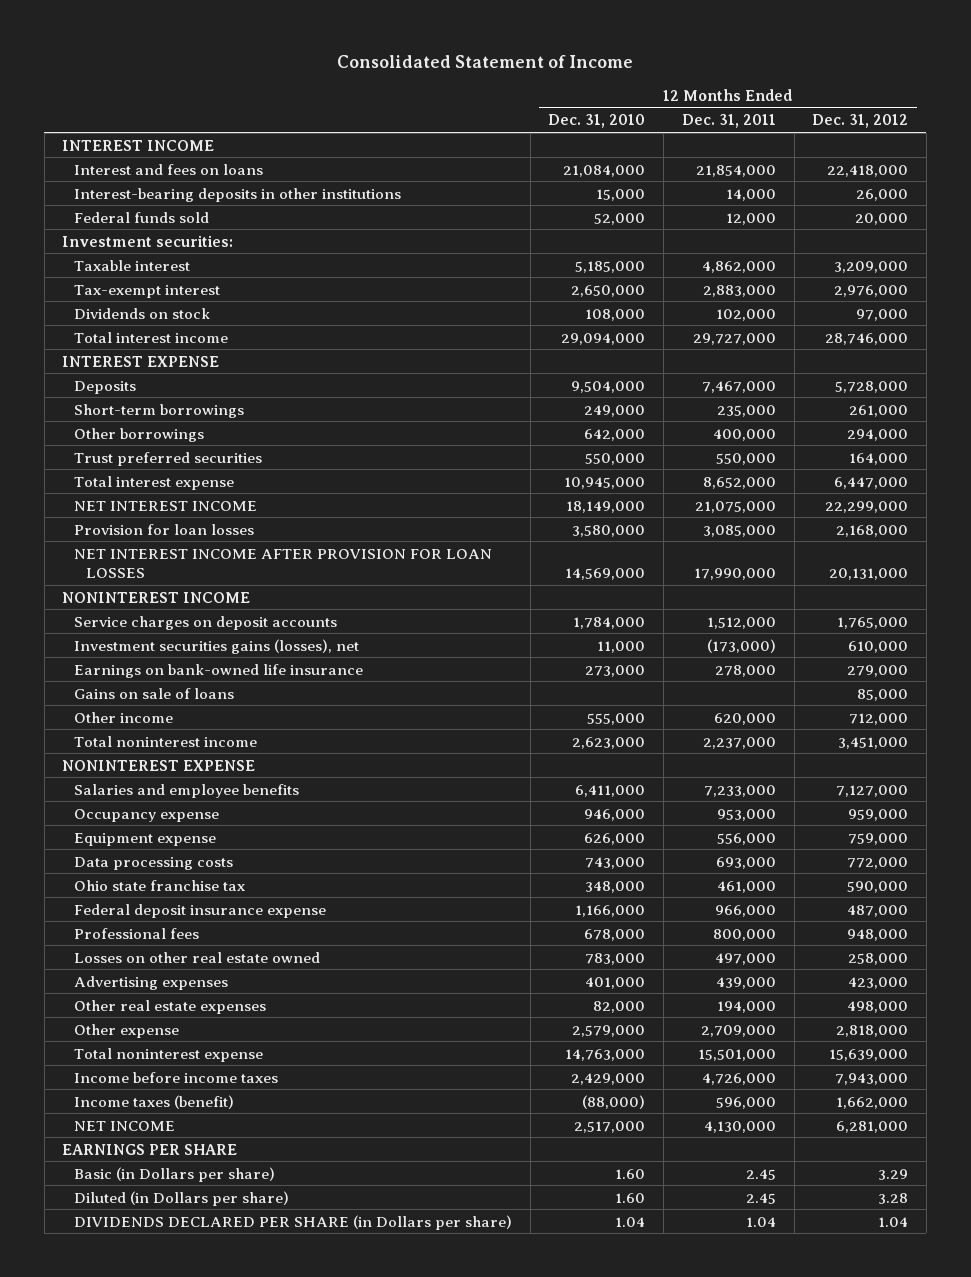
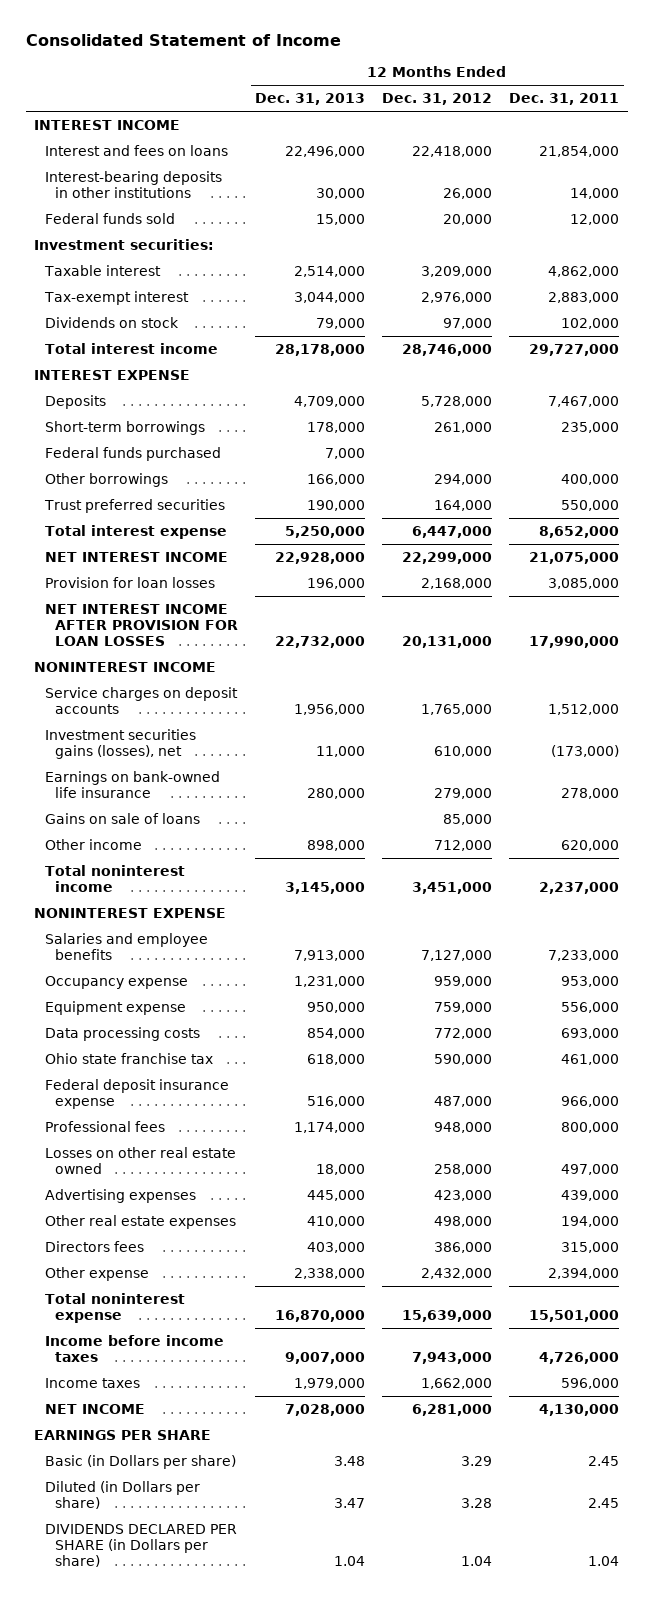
- | 12 Months Ended Dec. 31, 2010 | 12 Months Ended Dec. 31, 2011 | 12 Months Ended Dec. 31, 2012
+ | 12 Months Ended Dec. 31, 2013 | 12 Months Ended Dec. 31, 2012 | 12 Months Ended Dec. 31, 2011
+ Federal funds purchased | 7,000 | |
- Other expense | 2,579,000 | 2,709,000 | 2,818,000
+ Directors fees | 403,000 | 386,000 | 315,000
+ Other expense | 2,338,000 | 2,432,000 | 2,394,000
- Income taxes (benefit) | (88,000) | 596,000 | 1,662,000
+ Income taxes | 1,979,000 | 1,662,000 | 596,000

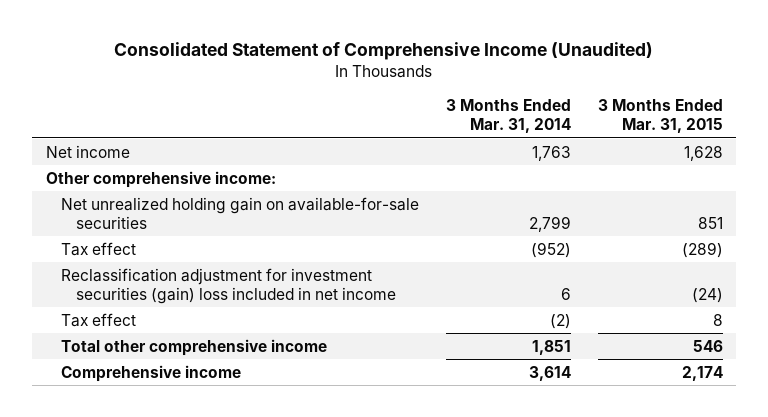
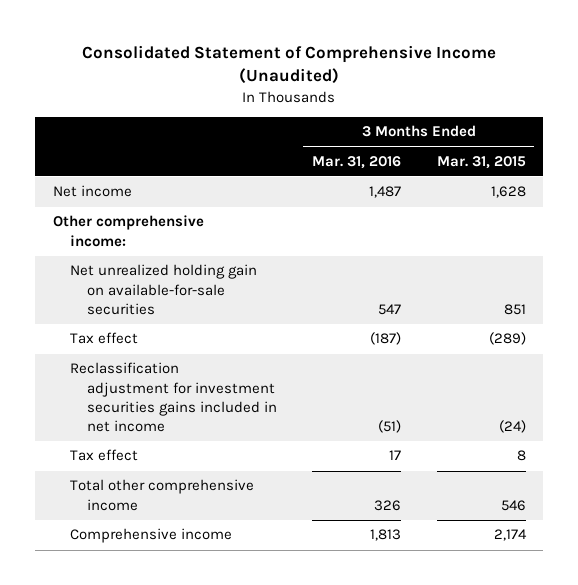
- | 3 Months Ended Mar. 31, 2014 | 3 Months Ended Mar. 31, 2015
+ | 3 Months Ended Mar. 31, 2016 | 3 Months Ended Mar. 31, 2015
- Reclassification adjustment for investment securities (gain) loss included in net income | 6 | (24)
+ Reclassification adjustment for investment securities gains included in net income | (51) | (24)

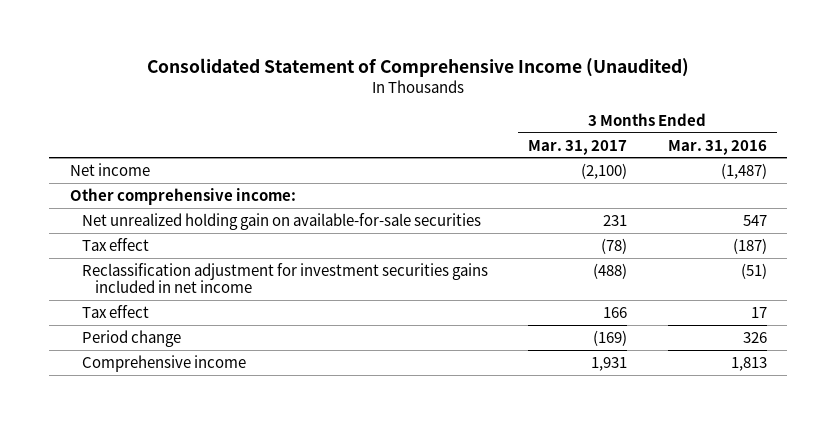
- | 3 Months Ended Mar. 31, 2016 | 3 Months Ended Mar. 31, 2015
+ | 3 Months Ended Mar. 31, 2017 | 3 Months Ended Mar. 31, 2016
- Net income | 1,487 | 1,628
+ Net income | (2,100) | (1,487)
- Total other comprehensive income | 326 | 546
+ Period change | (169) | 326

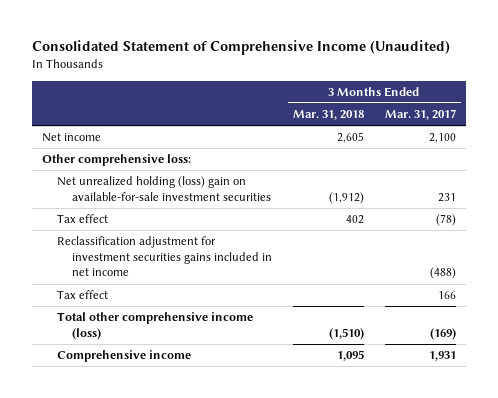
- | 3 Months Ended Mar. 31, 2017 | 3 Months Ended Mar. 31, 2016
+ | 3 Months Ended Mar. 31, 2018 | 3 Months Ended Mar. 31, 2017
- Net income | (2,100) | (1,487)
- Other comprehensive income:
- Net unrealized holding gain on available-for-sale securities | 231 | 547
+ Net income | 2,605 | 2,100
+ Other comprehensive loss:
+ Net unrealized holding (loss) gain on available-for-sale investment securities | (1,912) | 231
- Period change | (169) | 326
+ Total other comprehensive income (loss) | (1,510) | (169)

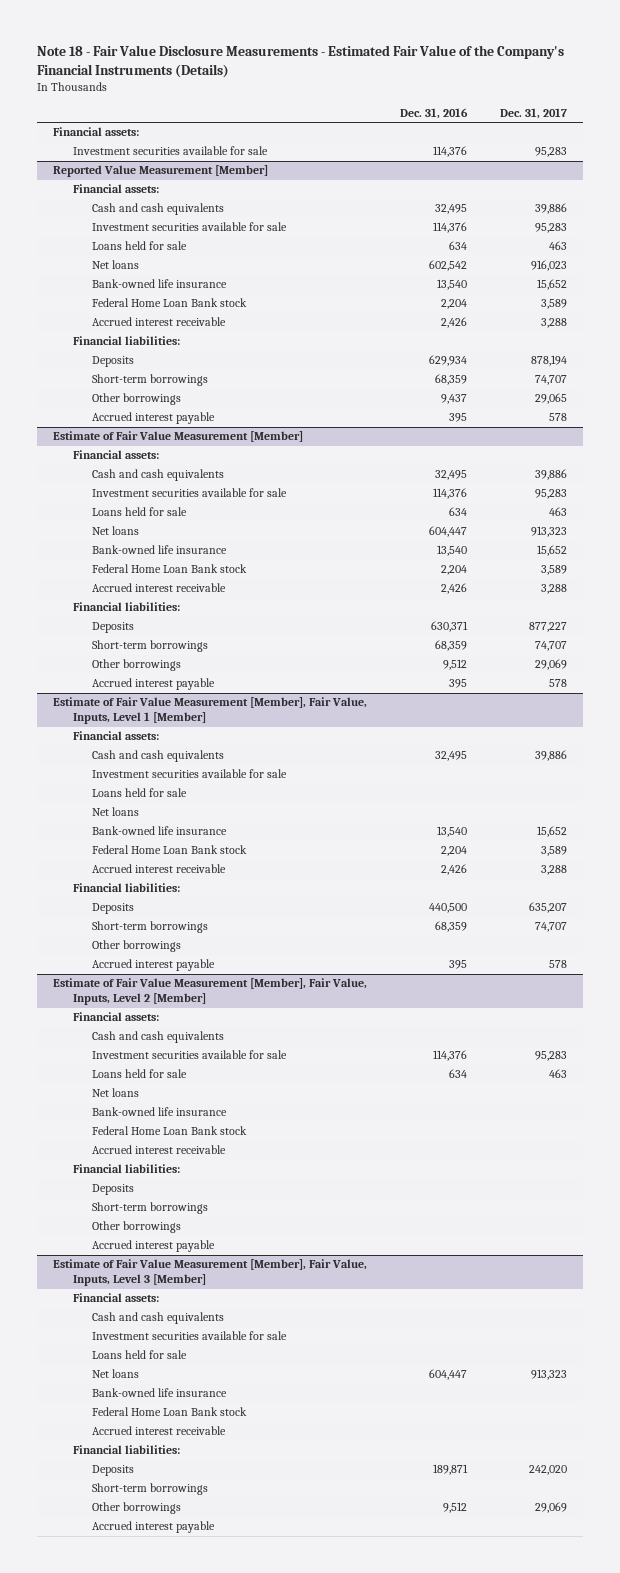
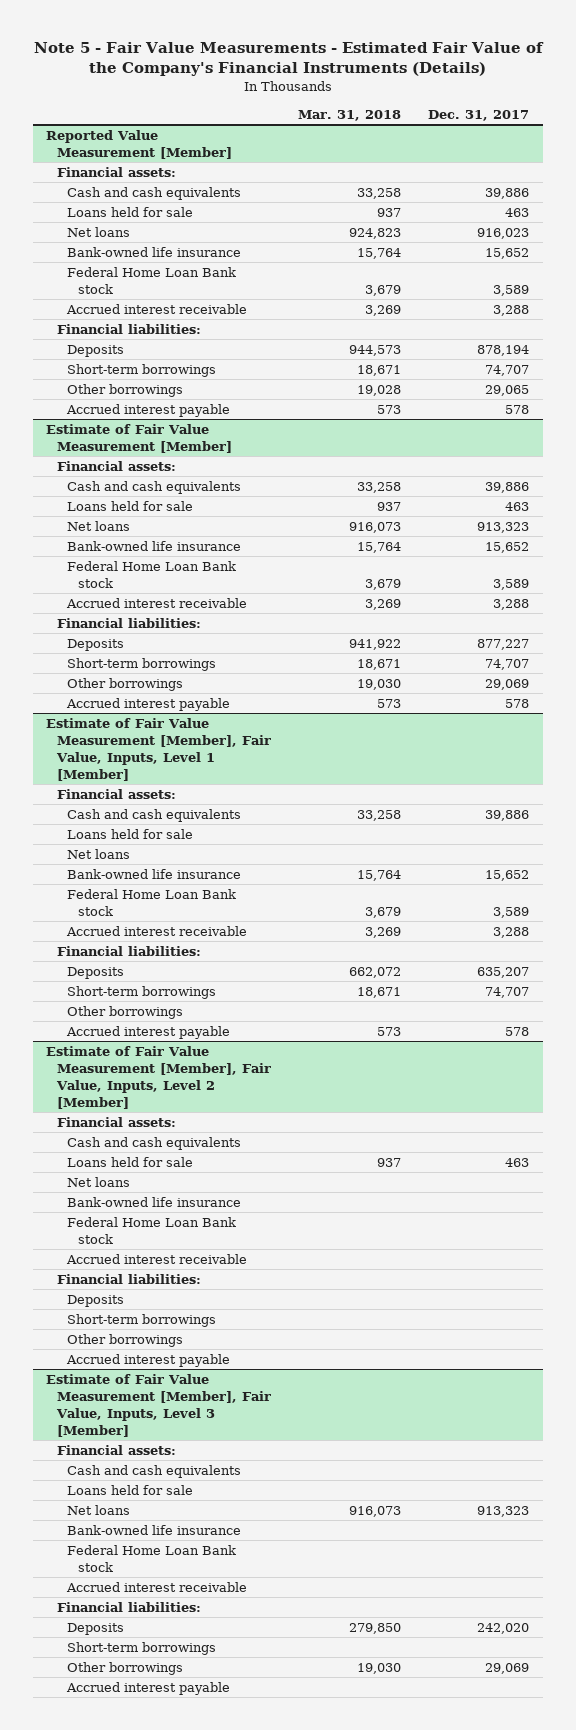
- Note 18 - Fair Value Disclosure Measurements - Estimated Fair Value of the Company's Financial Instruments (Details)
+ Note 5 - Fair Value Measurements - Estimated Fair Value of the Company's Financial Instruments (Details)
- | Dec. 31, 2016 | Dec. 31, 2017
+ | Mar. 31, 2018 | Dec. 31, 2017
- Financial assets:
- Investment securities available for sale | 114,376 | 95,283
@ Reported Value Measurement [Member]
- Investment securities available for sale | 114,376 | 95,283
@ Estimate of Fair Value Measurement [Member]
- Investment securities available for sale | 114,376 | 95,283
@ Estimate of Fair Value Measurement [Member], Fair Value, Inputs, Level 1 [Member]
- Investment securities available for sale
@ Estimate of Fair Value Measurement [Member], Fair Value, Inputs, Level 2 [Member]
- Investment securities available for sale | 114,376 | 95,283
@ Estimate of Fair Value Measurement [Member], Fair Value, Inputs, Level 3 [Member]
- Investment securities available for sale

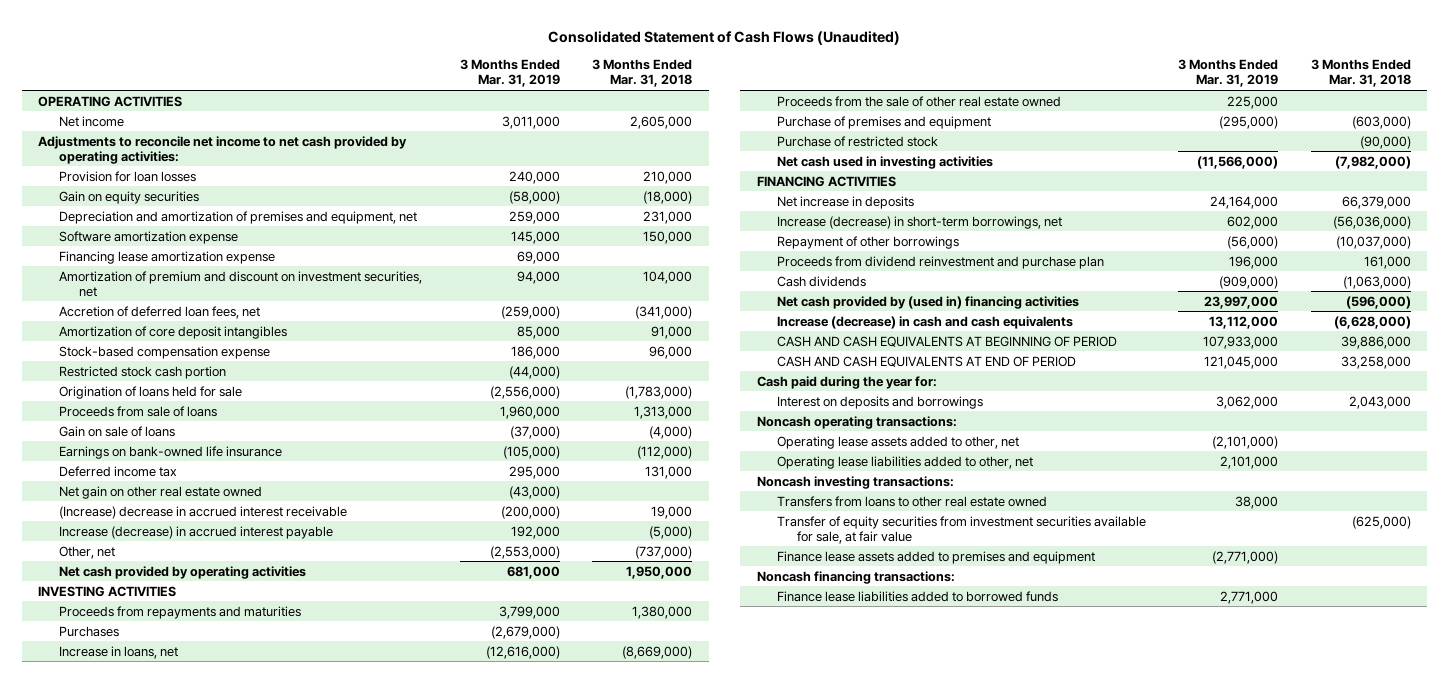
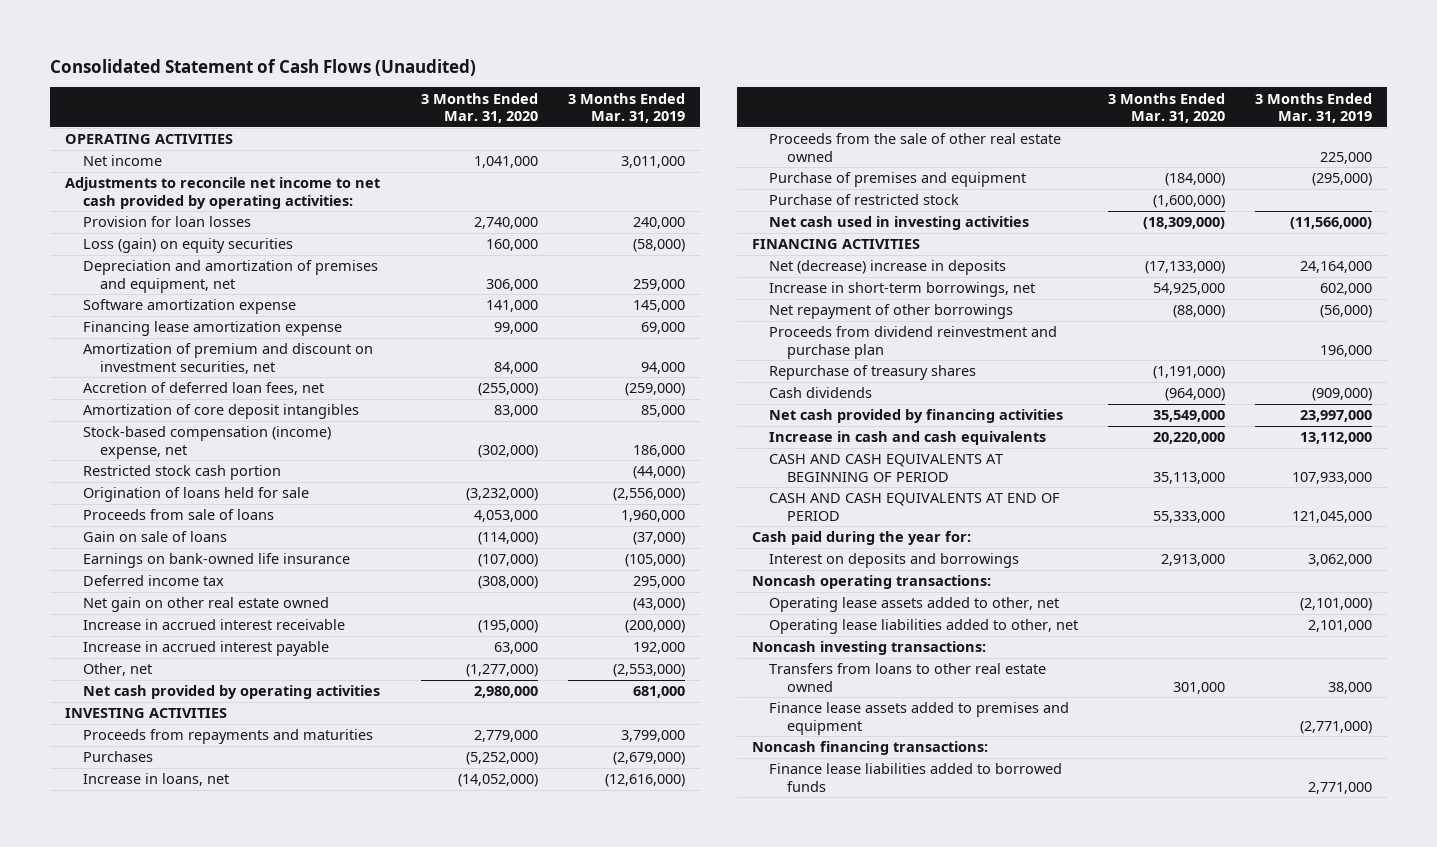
- | 3 Months Ended Mar. 31, 2019 | 3 Months Ended Mar. 31, 2018
+ | 3 Months Ended Mar. 31, 2020 | 3 Months Ended Mar. 31, 2019
- Gain on equity securities | (58,000) | (18,000)
+ Loss (gain) on equity securities | 160,000 | (58,000)
- Stock-based compensation expense | 186,000 | 96,000
+ Stock-based compensation (income) expense, net | (302,000) | 186,000
- (Increase) decrease in accrued interest receivable | (200,000) | 19,000
- Increase (decrease) in accrued interest payable | 192,000 | (5,000)
+ Increase in accrued interest receivable | (195,000) | (200,000)
+ Increase in accrued interest payable | 63,000 | 192,000
- Net increase in deposits | 24,164,000 | 66,379,000
- Increase (decrease) in short-term borrowings, net | 602,000 | (56,036,000)
- Repayment of other borrowings | (56,000) | (10,037,000)
+ Net (decrease) increase in deposits | (17,133,000) | 24,164,000
+ Increase in short-term borrowings, net | 54,925,000 | 602,000
+ Net repayment of other borrowings | (88,000) | (56,000)
+ Repurchase of treasury shares | (1,191,000) |
- Net cash provided by (used in) financing activities | 23,997,000 | (596,000)
- Increase (decrease) in cash and cash equivalents | 13,112,000 | (6,628,000)
+ Net cash provided by financing activities | 35,549,000 | 23,997,000
+ Increase in cash and cash equivalents | 20,220,000 | 13,112,000
- Transfer of equity securities from investment securities available for sale, at fair value | | (625,000)

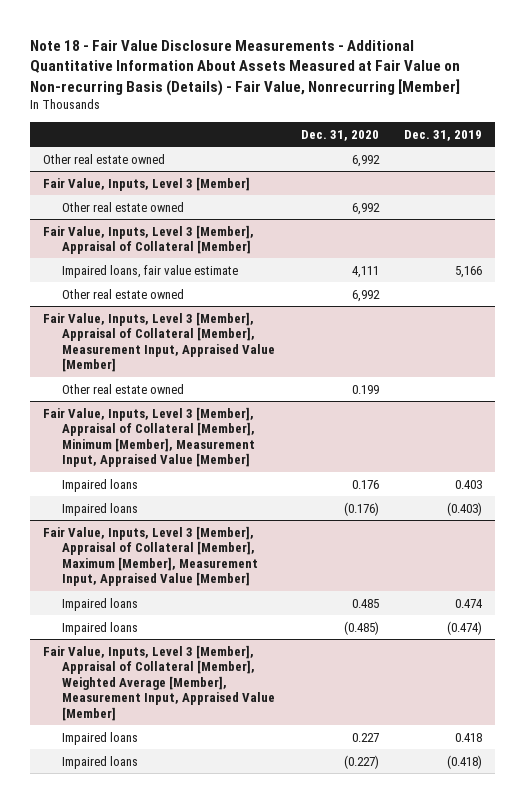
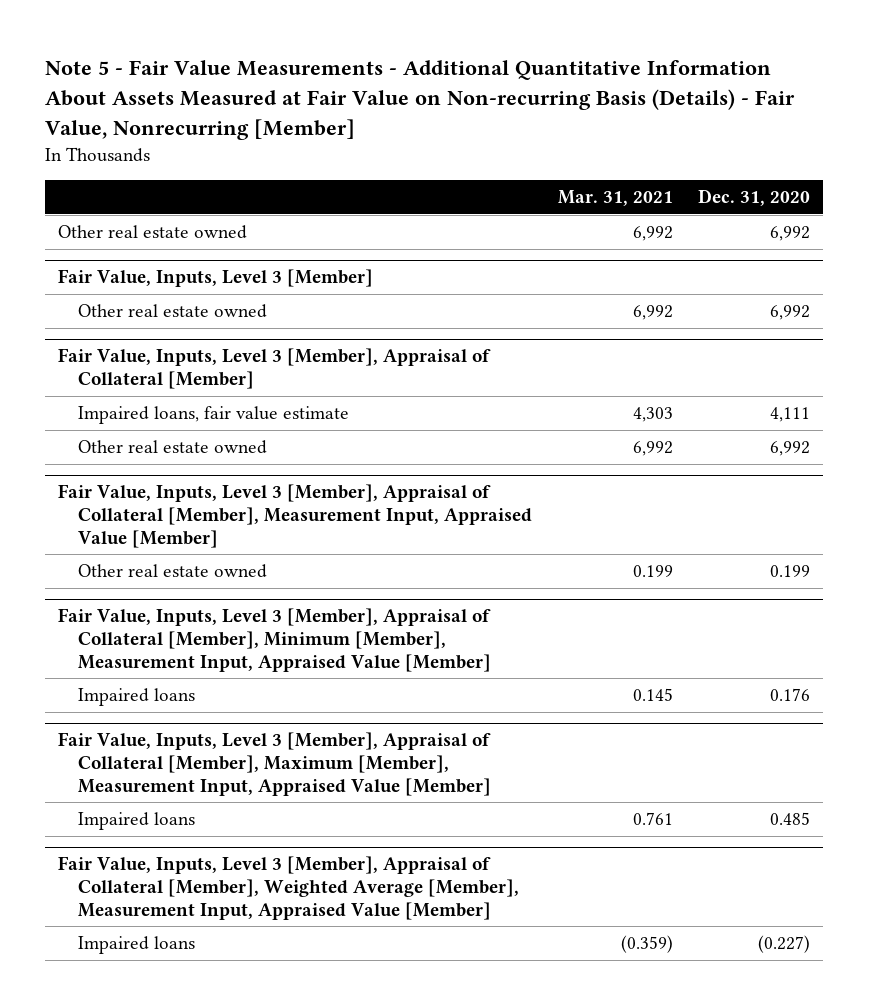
- Note 18 - Fair Value Disclosure Measurements - Additional Quantitative Information About Assets Measured at Fair Value on Non-recurring Basis (Details) - Fair Value, Nonrecurring [Member]
+ Note 5 - Fair Value Measurements - Additional Quantitative Information About Assets Measured at Fair Value on Non-recurring Basis (Details) - Fair Value, Nonrecurring [Member]
- | Dec. 31, 2020 | Dec. 31, 2019
+ | Mar. 31, 2021 | Dec. 31, 2020
@ Fair Value, Inputs, Level 3 [Member], Appraisal of Collateral [Member], Minimum [Member], Measurement Input, Appraised Value [Member]
- Impaired loans | (0.176) | (0.403)
@ Fair Value, Inputs, Level 3 [Member], Appraisal of Collateral [Member], Maximum [Member], Measurement Input, Appraised Value [Member]
- Impaired loans | (0.485) | (0.474)
@ Fair Value, Inputs, Level 3 [Member], Appraisal of Collateral [Member], Weighted Average [Member], Measurement Input, Appraised Value [Member]
- Impaired loans | 0.227 | 0.418

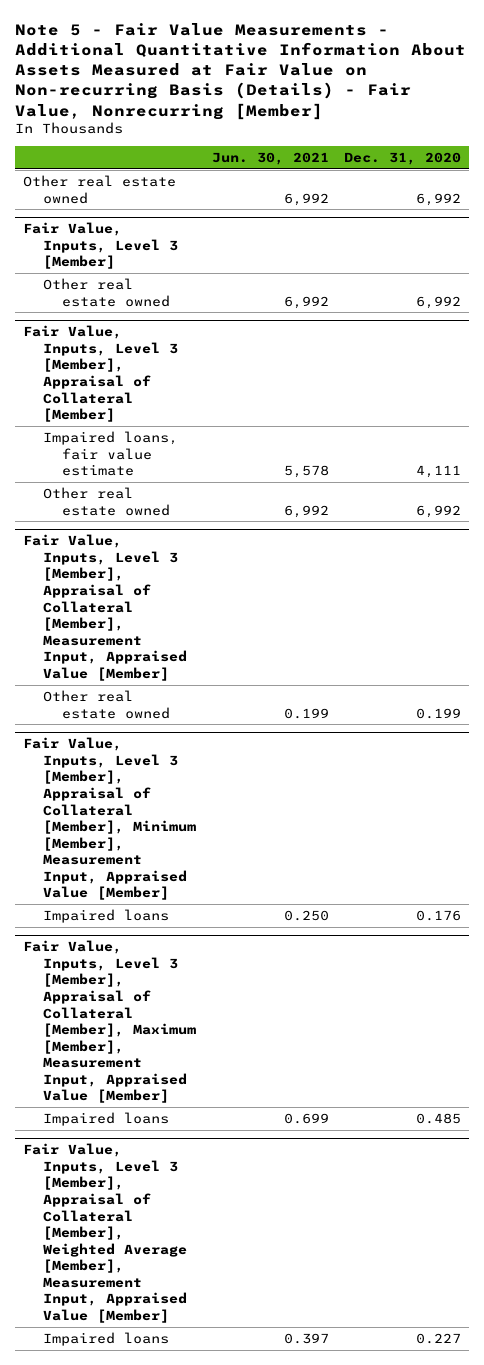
- | Mar. 31, 2021 | Dec. 31, 2020
+ | Jun. 30, 2021 | Dec. 31, 2020
@ Fair Value, Inputs, Level 3 [Member], Appraisal of Collateral [Member], Weighted Average [Member], Measurement Input, Appraised Value [Member]
- Impaired loans | (0.359) | (0.227)
+ Impaired loans | 0.397 | 0.227

